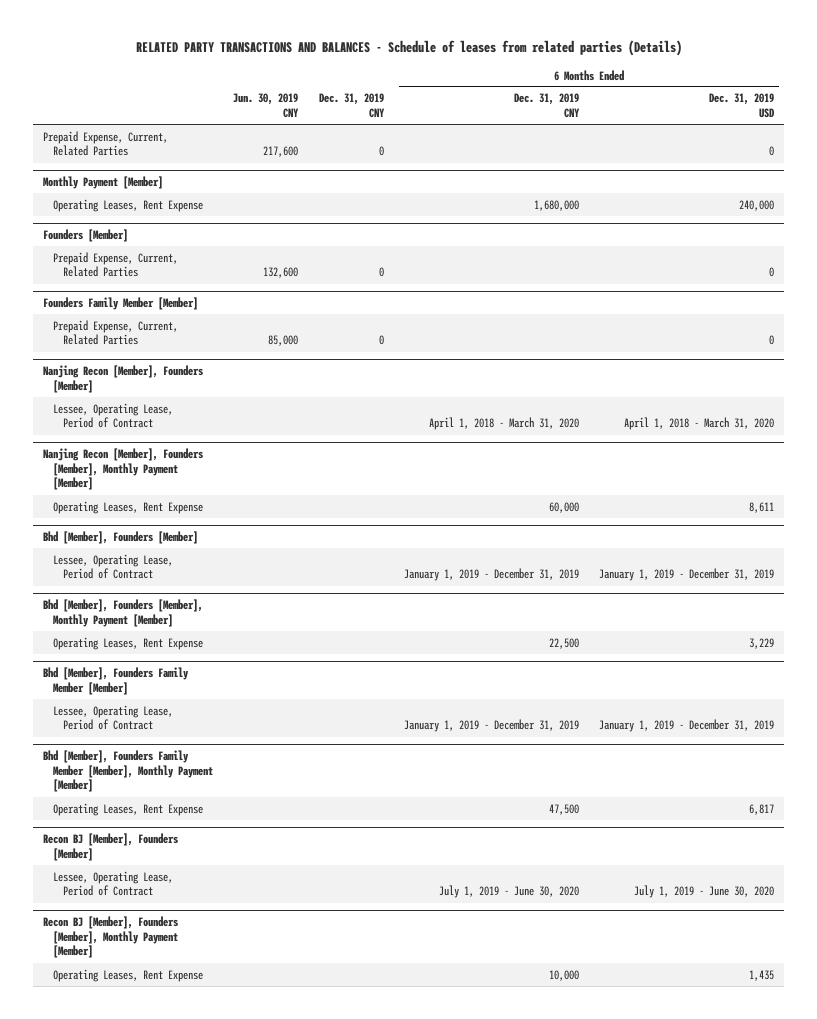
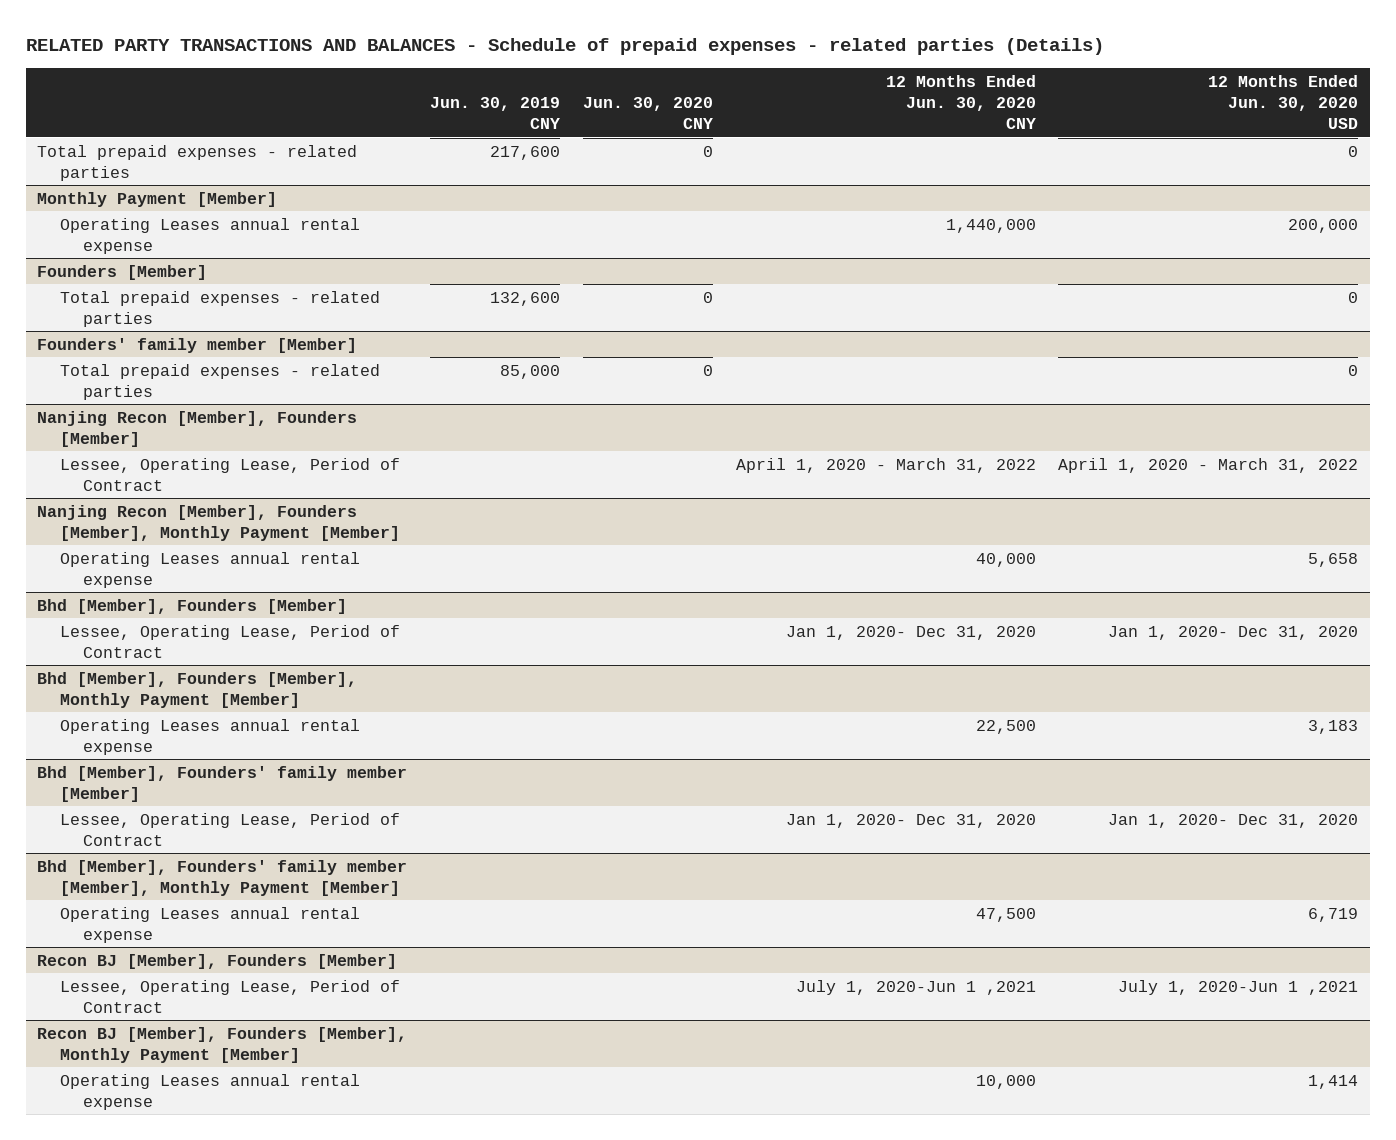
- RELATED PARTY TRANSACTIONS AND BALANCES - Schedule of leases from related parties (Details)
+ RELATED PARTY TRANSACTIONS AND BALANCES - Schedule of prepaid expenses - related parties (Details)
- | Jun. 30, 2019 CNY | Dec. 31, 2019 CNY | 6 Months Ended Dec. 31, 2019 CNY | 6 Months Ended Dec. 31, 2019 USD
+ | Jun. 30, 2019 CNY | Jun. 30, 2020 CNY | 12 Months Ended Jun. 30, 2020 CNY | 12 Months Ended Jun. 30, 2020 USD
- Prepaid Expense, Current, Related Parties | 217,600 | 0 | | 0
+ Total prepaid expenses - related parties | 217,600 | 0 | | 0
@ Monthly Payment [Member]
- Operating Leases, Rent Expense | | | 1,680,000 | 240,000
+ Operating Leases annual rental expense | | | 1,440,000 | 200,000
@ Founders [Member]
- Prepaid Expense, Current, Related Parties | 132,600 | 0 | | 0
- Founders Family Member [Member]
- Prepaid Expense, Current, Related Parties | 85,000 | 0 | | 0
@ Founders [Member]
+ Total prepaid expenses - related parties | 132,600 | 0 | | 0
+ Founders' family member [Member]
+ Total prepaid expenses - related parties | 85,000 | 0 | | 0
@ Nanjing Recon [Member], Founders [Member], Monthly Payment [Member]
- Operating Leases, Rent Expense | | | 60,000 | 8,611
+ Operating Leases annual rental expense | | | 40,000 | 5,658
@ Bhd [Member], Founders [Member], Monthly Payment [Member]
- Operating Leases, Rent Expense | | | 22,500 | 3,229
- Bhd [Member], Founders Family Member [Member]
@ Bhd [Member], Founders [Member], Monthly Payment [Member]
+ Operating Leases annual rental expense | | | 22,500 | 3,183
+ Bhd [Member], Founders' family member [Member]
- Bhd [Member], Founders Family Member [Member], Monthly Payment [Member]
- Operating Leases, Rent Expense | | | 47,500 | 6,817
+ Bhd [Member], Founders' family member [Member], Monthly Payment [Member]
+ Operating Leases annual rental expense | | | 47,500 | 6,719
@ Recon BJ [Member], Founders [Member], Monthly Payment [Member]
- Operating Leases, Rent Expense | | | 10,000 | 1,435
+ Operating Leases annual rental expense | | | 10,000 | 1,414

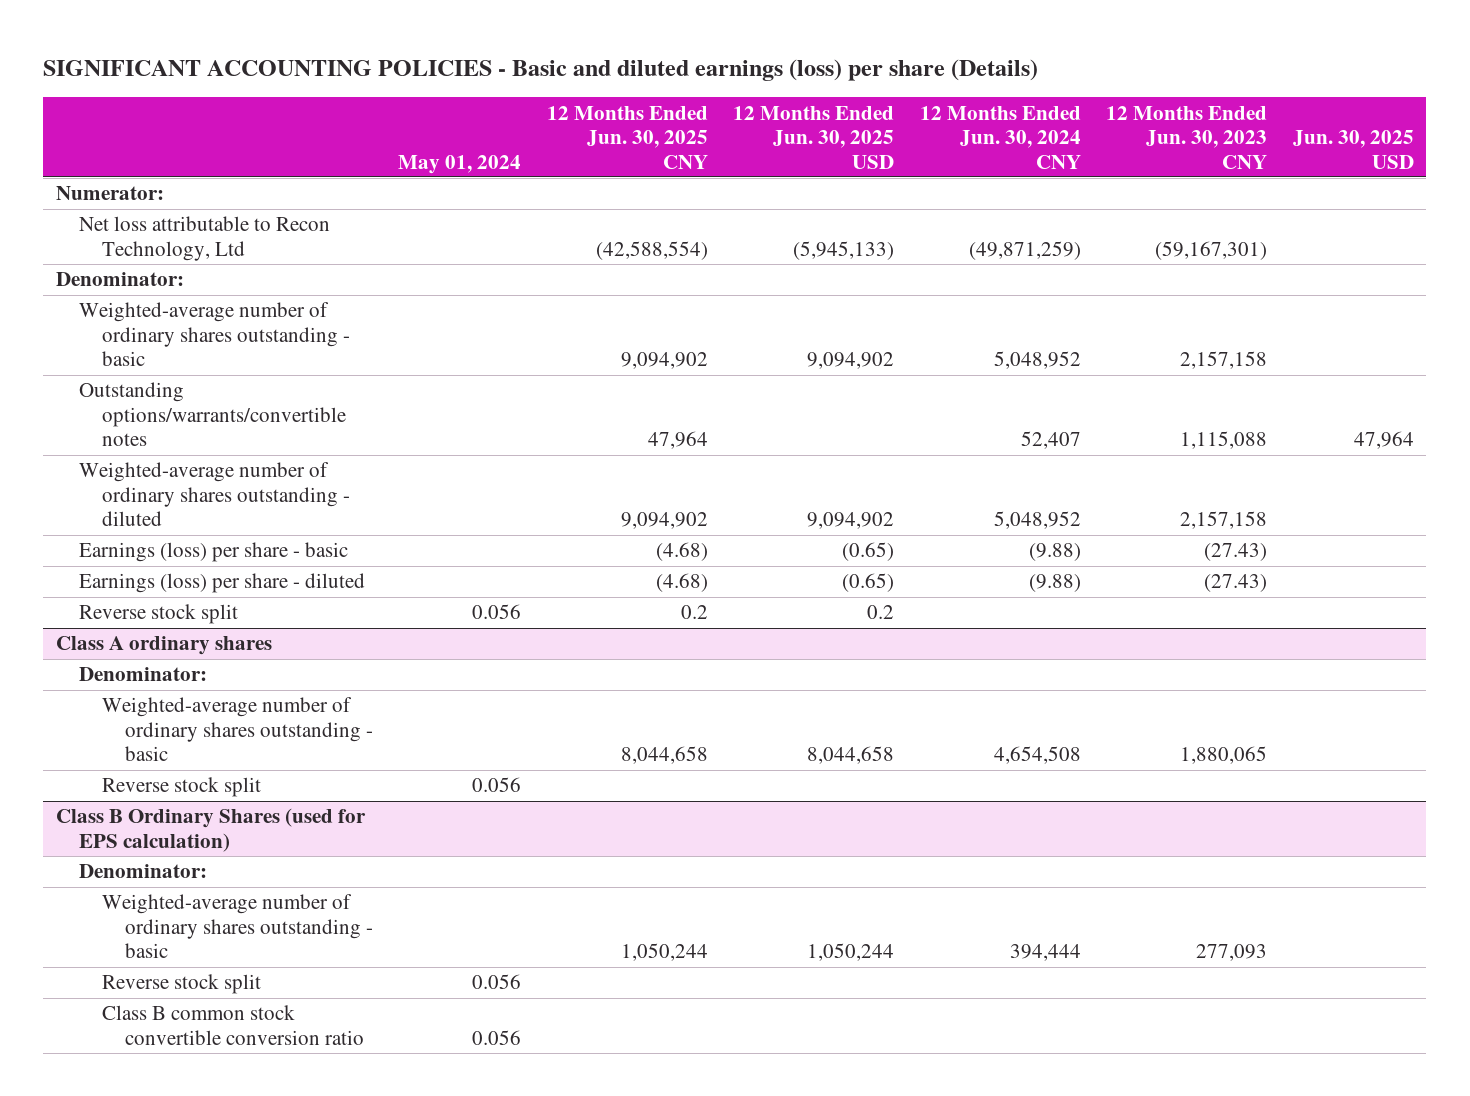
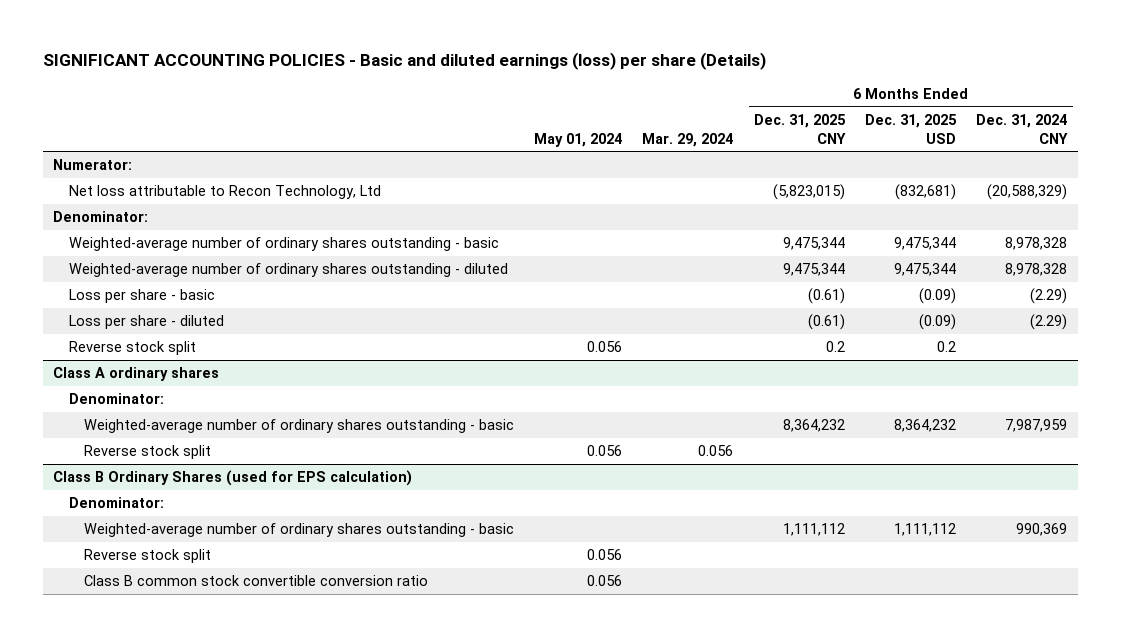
- | May 01, 2024 | 12 Months Ended Jun. 30, 2025 CNY | 12 Months Ended Jun. 30, 2025 USD | 12 Months Ended Jun. 30, 2024 CNY | 12 Months Ended Jun. 30, 2023 CNY | Jun. 30, 2025 USD
+ | May 01, 2024 | Mar. 29, 2024 | 6 Months Ended Dec. 31, 2025 CNY | 6 Months Ended Dec. 31, 2025 USD | 6 Months Ended Dec. 31, 2024 CNY
- Outstanding options/warrants/convertible notes | | 47,964 | | 52,407 | 1,115,088 | 47,964
- Earnings (loss) per share - basic | | (4.68) | (0.65) | (9.88) | (27.43) |
- Earnings (loss) per share - diluted | | (4.68) | (0.65) | (9.88) | (27.43) |
+ Loss per share - basic | | | (0.61) | (0.09) | (2.29)
+ Loss per share - diluted | | | (0.61) | (0.09) | (2.29)

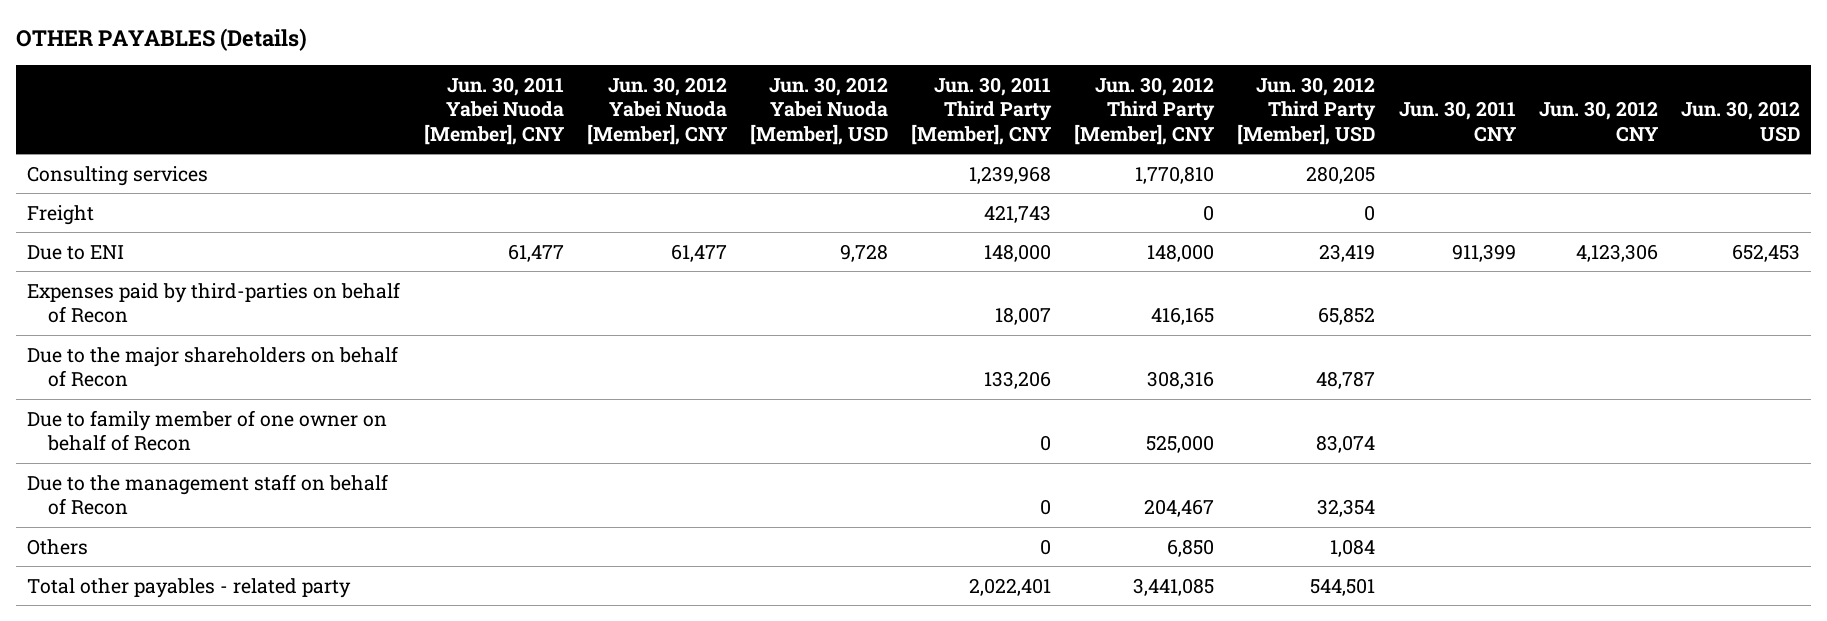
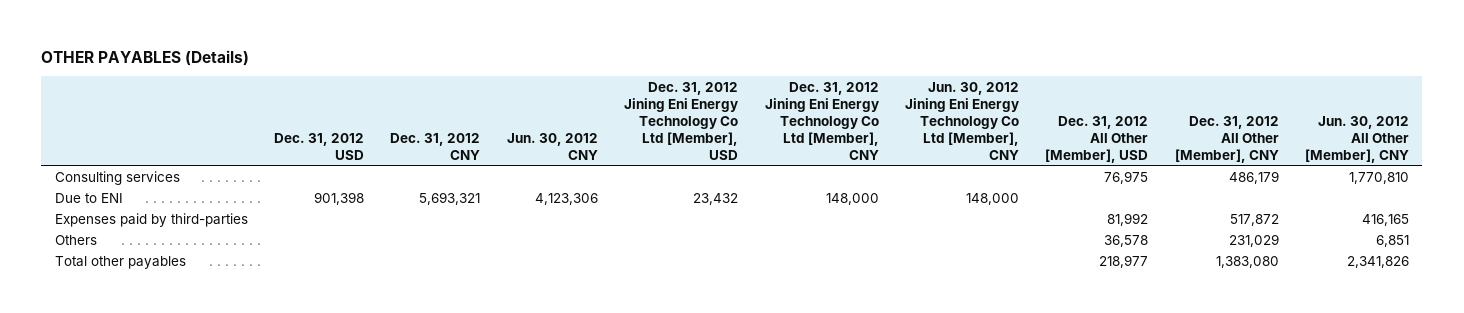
- | Jun. 30, 2011 Yabei Nuoda [Member], CNY | Jun. 30, 2012 Yabei Nuoda [Member], CNY | Jun. 30, 2012 Yabei Nuoda [Member], USD | Jun. 30, 2011 Third Party [Member], CNY | Jun. 30, 2012 Third Party [Member], CNY | Jun. 30, 2012 Third Party [Member], USD | Jun. 30, 2011 CNY | Jun. 30, 2012 CNY | Jun. 30, 2012 USD
+ | Dec. 31, 2012 USD | Dec. 31, 2012 CNY | Jun. 30, 2012 CNY | Dec. 31, 2012 Jining Eni Energy Technology Co Ltd [Member], USD | Dec. 31, 2012 Jining Eni Energy Technology Co Ltd [Member], CNY | Jun. 30, 2012 Jining Eni Energy Technology Co Ltd [Member], CNY | Dec. 31, 2012 All Other [Member], USD | Dec. 31, 2012 All Other [Member], CNY | Jun. 30, 2012 All Other [Member], CNY
- Freight | | | | 421,743 | 0 | 0 | | |
- Expenses paid by third-parties on behalf of Recon | | | | 18,007 | 416,165 | 65,852 | | |
- Due to the major shareholders on behalf of Recon | | | | 133,206 | 308,316 | 48,787 | | |
- Due to family member of one owner on behalf of Recon | | | | 0 | 525,000 | 83,074 | | |
- Due to the management staff on behalf of Recon | | | | 0 | 204,467 | 32,354 | | |
+ Expenses paid by third-parties | | | | | | | 81,992 | 517,872 | 416,165
- Total other payables - related party | | | | 2,022,401 | 3,441,085 | 544,501 | | |
+ Total other payables | | | | | | | 218,977 | 1,383,080 | 2,341,826

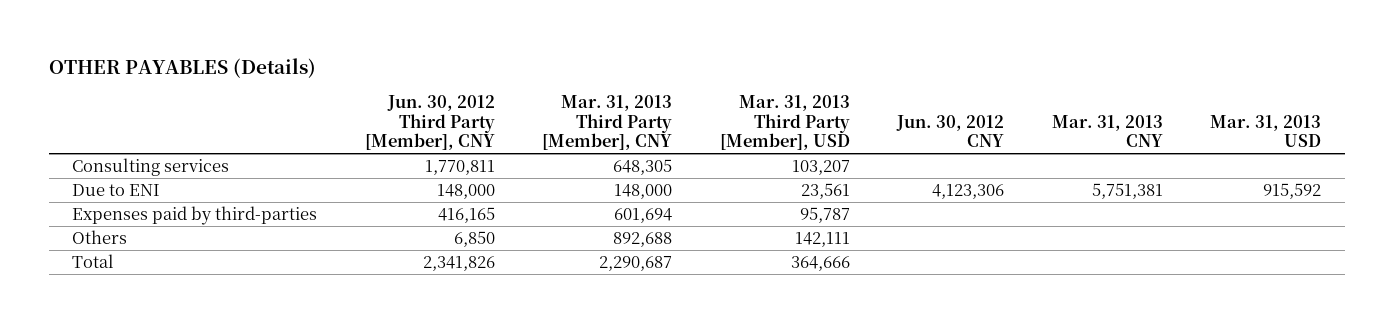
- | Dec. 31, 2012 USD | Dec. 31, 2012 CNY | Jun. 30, 2012 CNY | Dec. 31, 2012 Jining Eni Energy Technology Co Ltd [Member], USD | Dec. 31, 2012 Jining Eni Energy Technology Co Ltd [Member], CNY | Jun. 30, 2012 Jining Eni Energy Technology Co Ltd [Member], CNY | Dec. 31, 2012 All Other [Member], USD | Dec. 31, 2012 All Other [Member], CNY | Jun. 30, 2012 All Other [Member], CNY
+ | Jun. 30, 2012 Third Party [Member], CNY | Mar. 31, 2013 Third Party [Member], CNY | Mar. 31, 2013 Third Party [Member], USD | Jun. 30, 2012 CNY | Mar. 31, 2013 CNY | Mar. 31, 2013 USD
- Total other payables | | | | | | | 218,977 | 1,383,080 | 2,341,826
+ Total | 2,341,826 | 2,290,687 | 364,666 | | |

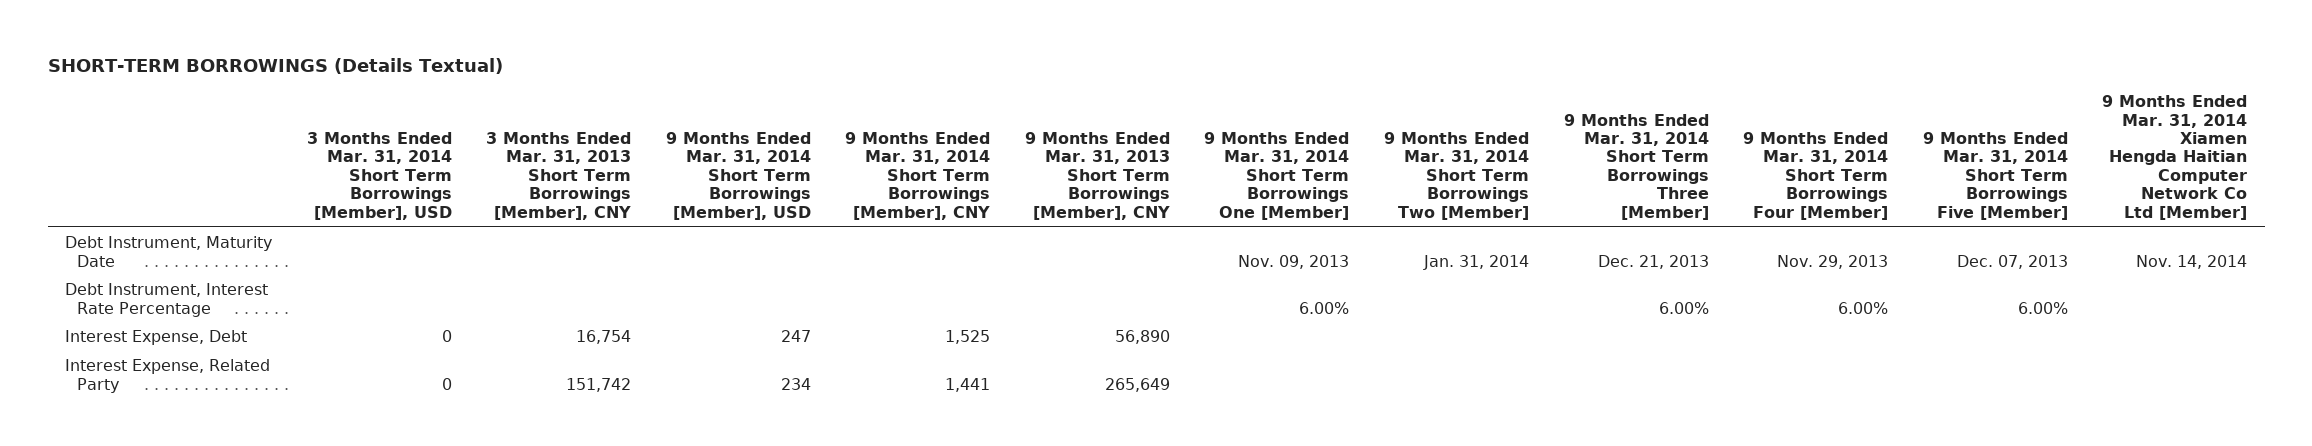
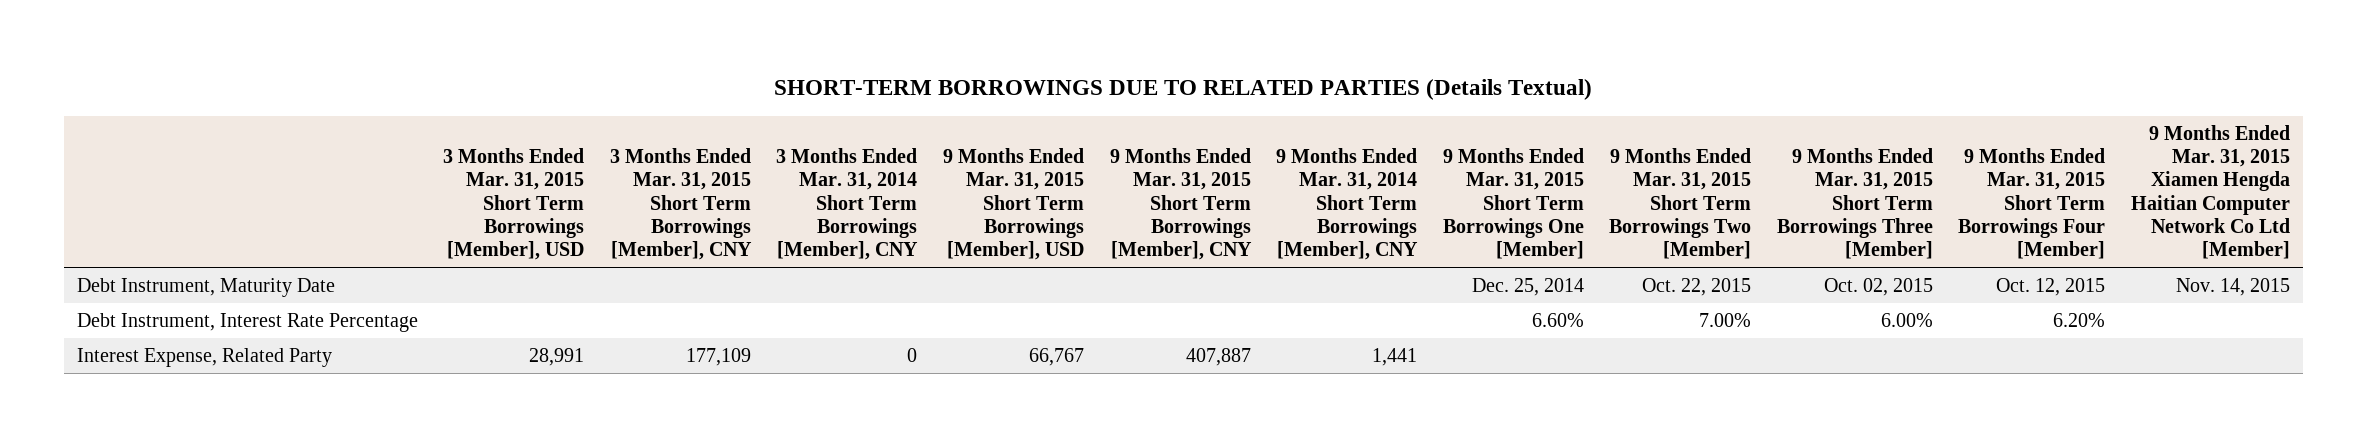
- SHORT-TERM BORROWINGS (Details Textual)
+ SHORT-TERM BORROWINGS DUE TO RELATED PARTIES (Details Textual)
- | 3 Months Ended Mar. 31, 2014 Short Term Borrowings [Member], USD | 3 Months Ended Mar. 31, 2013 Short Term Borrowings [Member], CNY | 9 Months Ended Mar. 31, 2014 Short Term Borrowings [Member], USD | 9 Months Ended Mar. 31, 2014 Short Term Borrowings [Member], CNY | 9 Months Ended Mar. 31, 2013 Short Term Borrowings [Member], CNY | 9 Months Ended Mar. 31, 2014 Short Term Borrowings One [Member] | 9 Months Ended Mar. 31, 2014 Short Term Borrowings Two [Member] | 9 Months Ended Mar. 31, 2014 Short Term Borrowings Three [Member] | 9 Months Ended Mar. 31, 2014 Short Term Borrowings Four [Member] | 9 Months Ended Mar. 31, 2014 Short Term Borrowings Five [Member] | 9 Months Ended Mar. 31, 2014 Xiamen Hengda Haitian Computer Network Co Ltd [Member]
+ | 3 Months Ended Mar. 31, 2015 Short Term Borrowings [Member], USD | 3 Months Ended Mar. 31, 2015 Short Term Borrowings [Member], CNY | 3 Months Ended Mar. 31, 2014 Short Term Borrowings [Member], CNY | 9 Months Ended Mar. 31, 2015 Short Term Borrowings [Member], USD | 9 Months Ended Mar. 31, 2015 Short Term Borrowings [Member], CNY | 9 Months Ended Mar. 31, 2014 Short Term Borrowings [Member], CNY | 9 Months Ended Mar. 31, 2015 Short Term Borrowings One [Member] | 9 Months Ended Mar. 31, 2015 Short Term Borrowings Two [Member] | 9 Months Ended Mar. 31, 2015 Short Term Borrowings Three [Member] | 9 Months Ended Mar. 31, 2015 Short Term Borrowings Four [Member] | 9 Months Ended Mar. 31, 2015 Xiamen Hengda Haitian Computer Network Co Ltd [Member]
- Interest Expense, Debt | 0 | 16,754 | 247 | 1,525 | 56,890 | | | | | |

